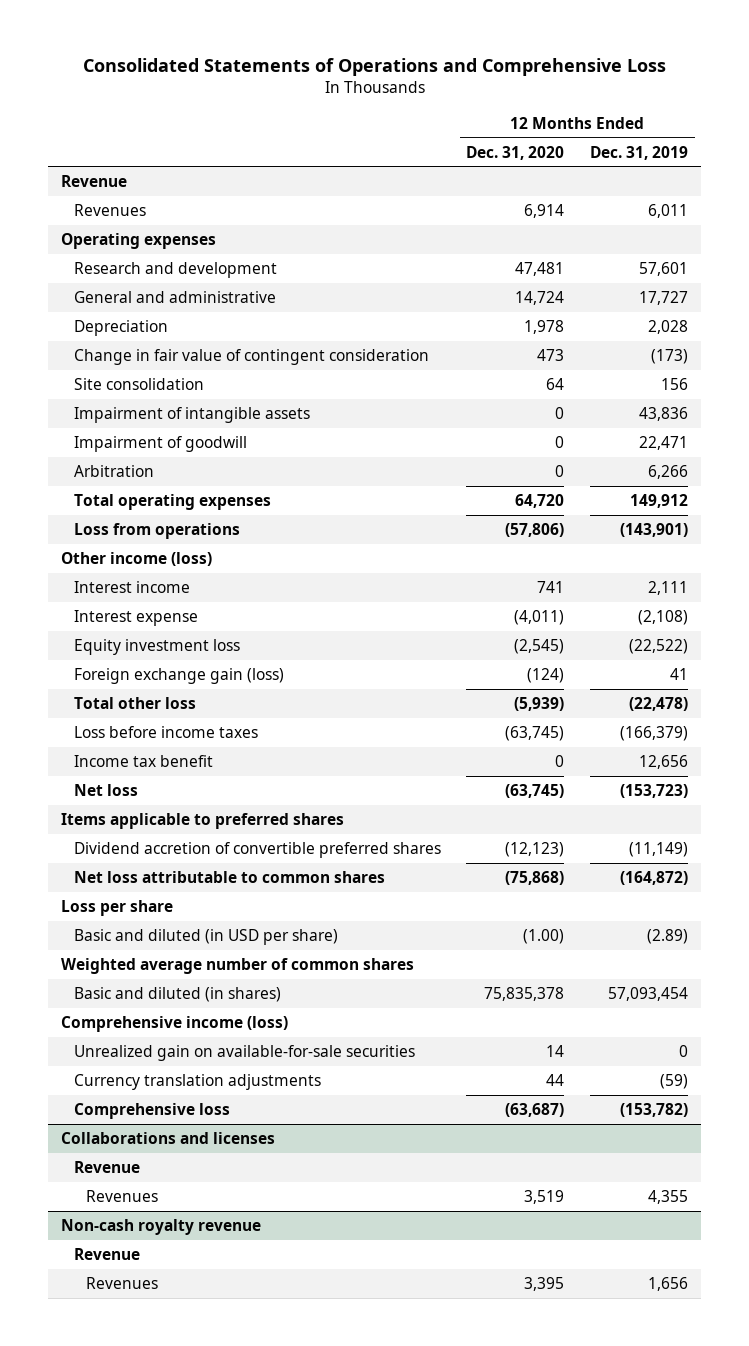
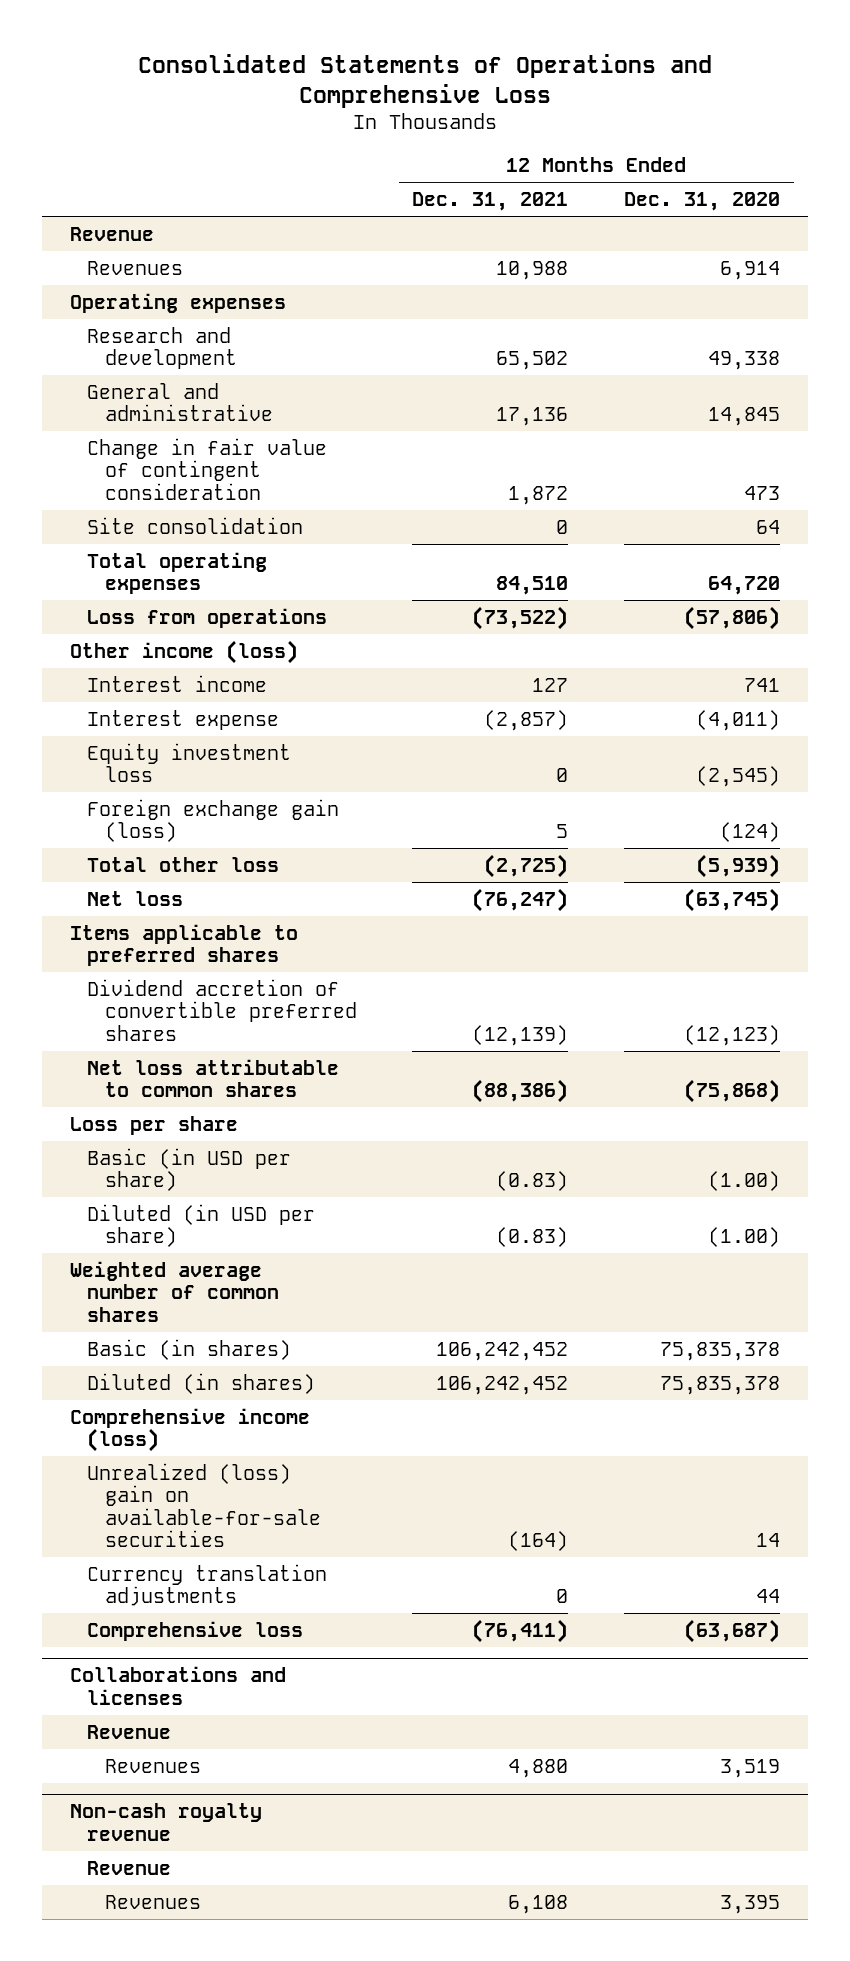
- | 12 Months Ended Dec. 31, 2020 | 12 Months Ended Dec. 31, 2019
+ | 12 Months Ended Dec. 31, 2021 | 12 Months Ended Dec. 31, 2020
- Research and development | 47,481 | 57,601
- General and administrative | 14,724 | 17,727
- Depreciation | 1,978 | 2,028
+ Research and development | 65,502 | 49,338
+ General and administrative | 17,136 | 14,845
- Impairment of intangible assets | 0 | 43,836
- Impairment of goodwill | 0 | 22,471
- Arbitration | 0 | 6,266
- Loss before income taxes | (63,745) | (166,379)
- Income tax benefit | 0 | 12,656
- Basic and diluted (in USD per share) | (1.00) | (2.89)
+ Basic (in USD per share) | (0.83) | (1.00)
+ Diluted (in USD per share) | (0.83) | (1.00)
- Basic and diluted (in shares) | 75,835,378 | 57,093,454
+ Basic (in shares) | 106,242,452 | 75,835,378
+ Diluted (in shares) | 106,242,452 | 75,835,378
- Unrealized gain on available-for-sale securities | 14 | 0
+ Unrealized (loss) gain on available-for-sale securities | (164) | 14

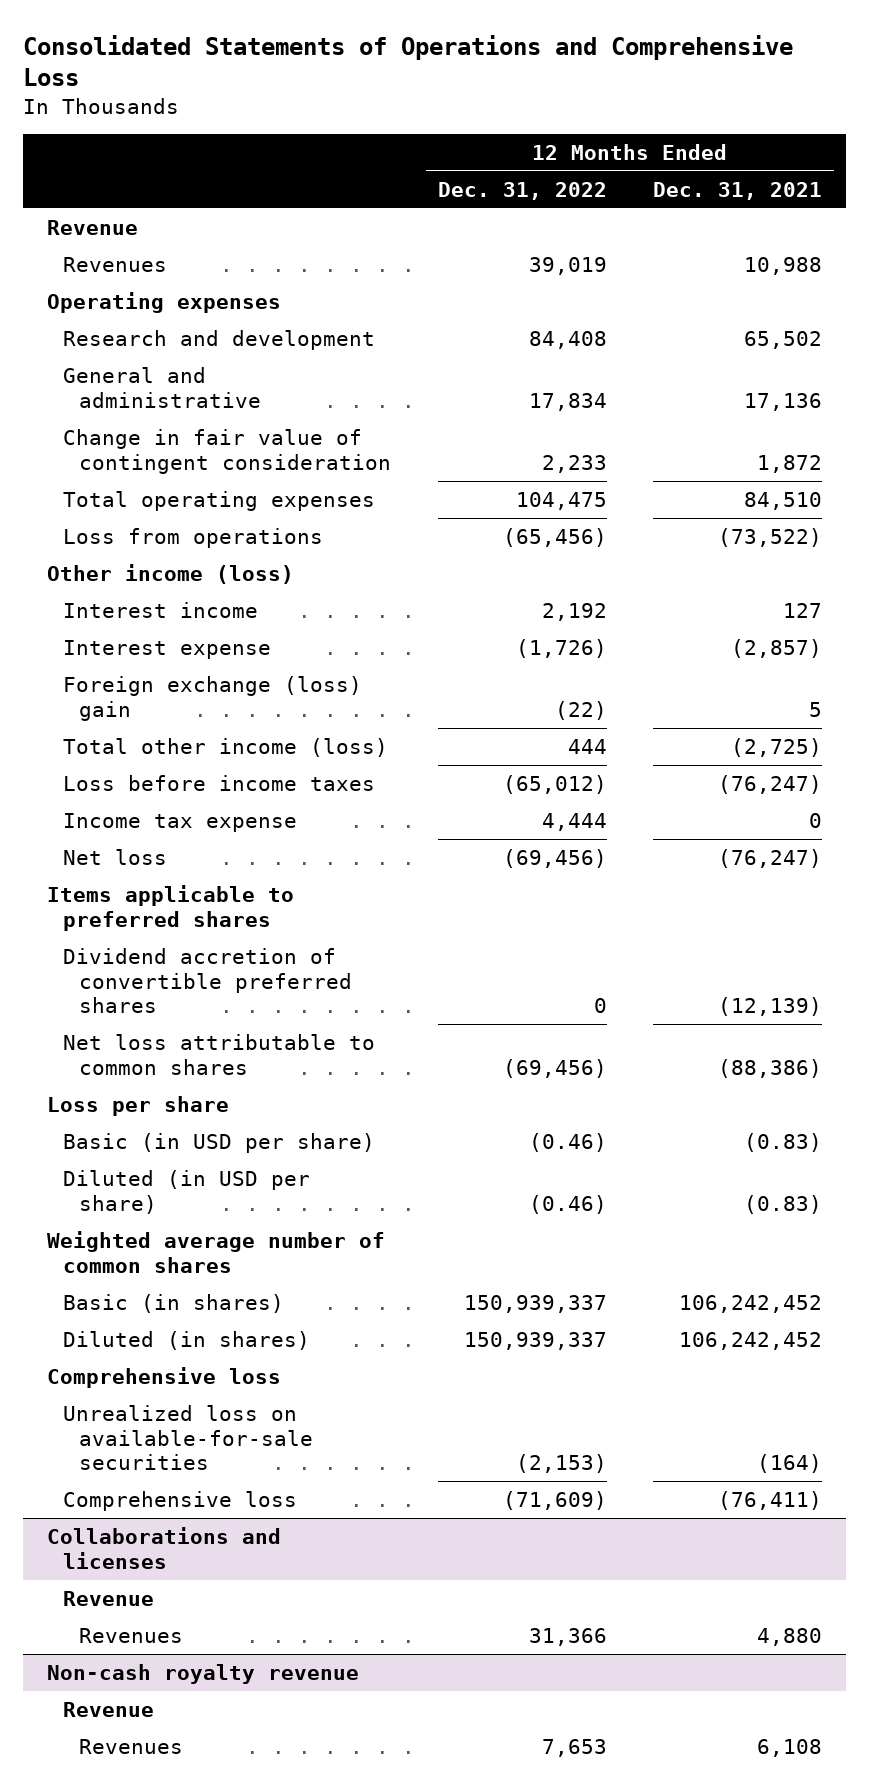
- | 12 Months Ended Dec. 31, 2021 | 12 Months Ended Dec. 31, 2020
+ | 12 Months Ended Dec. 31, 2022 | 12 Months Ended Dec. 31, 2021
- Site consolidation | 0 | 64
- Equity investment loss | 0 | (2,545)
- Foreign exchange gain (loss) | 5 | (124)
- Total other loss | (2,725) | (5,939)
+ Foreign exchange (loss) gain | (22) | 5
+ Total other income (loss) | 444 | (2,725)
+ Loss before income taxes | (65,012) | (76,247)
+ Income tax expense | 4,444 | 0
- Comprehensive income (loss)
- Unrealized (loss) gain on available-for-sale securities | (164) | 14
- Currency translation adjustments | 0 | 44
+ Comprehensive loss
+ Unrealized loss on available-for-sale securities | (2,153) | (164)

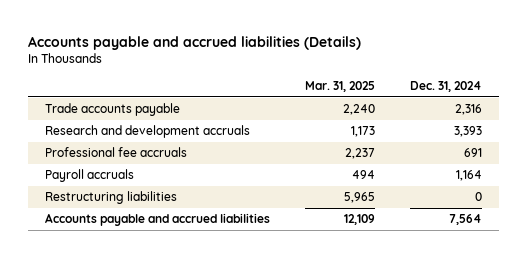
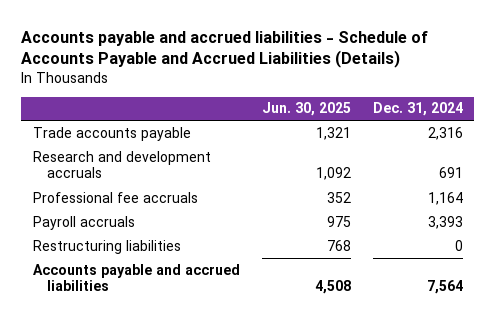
- Accounts payable and accrued liabilities (Details)
+ Accounts payable and accrued liabilities - Schedule of Accounts Payable and Accrued Liabilities (Details)
- | Mar. 31, 2025 | Dec. 31, 2024
+ | Jun. 30, 2025 | Dec. 31, 2024
- Research and development accruals | 1,173 | 3,393
- Professional fee accruals | 2,237 | 691
- Payroll accruals | 494 | 1,164
+ Research and development accruals | 1,092 | 691
+ Professional fee accruals | 352 | 1,164
+ Payroll accruals | 975 | 3,393

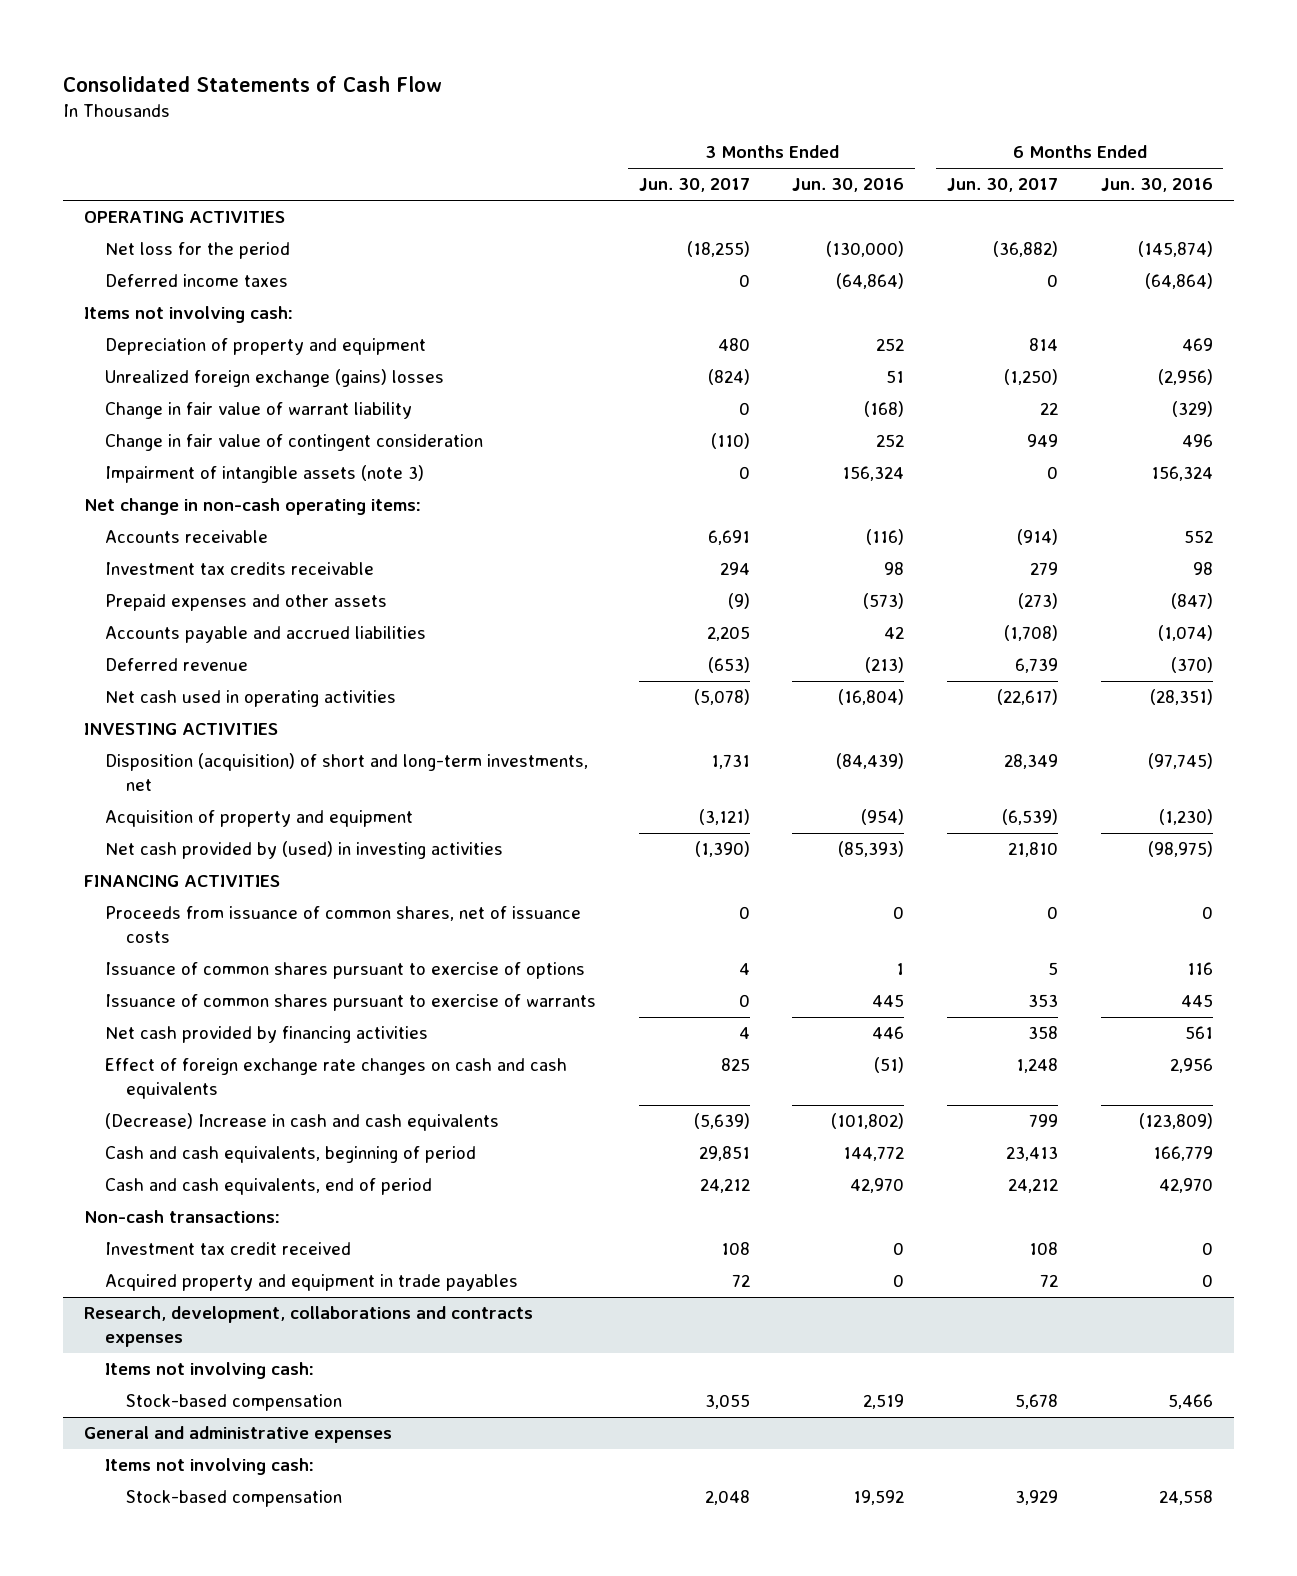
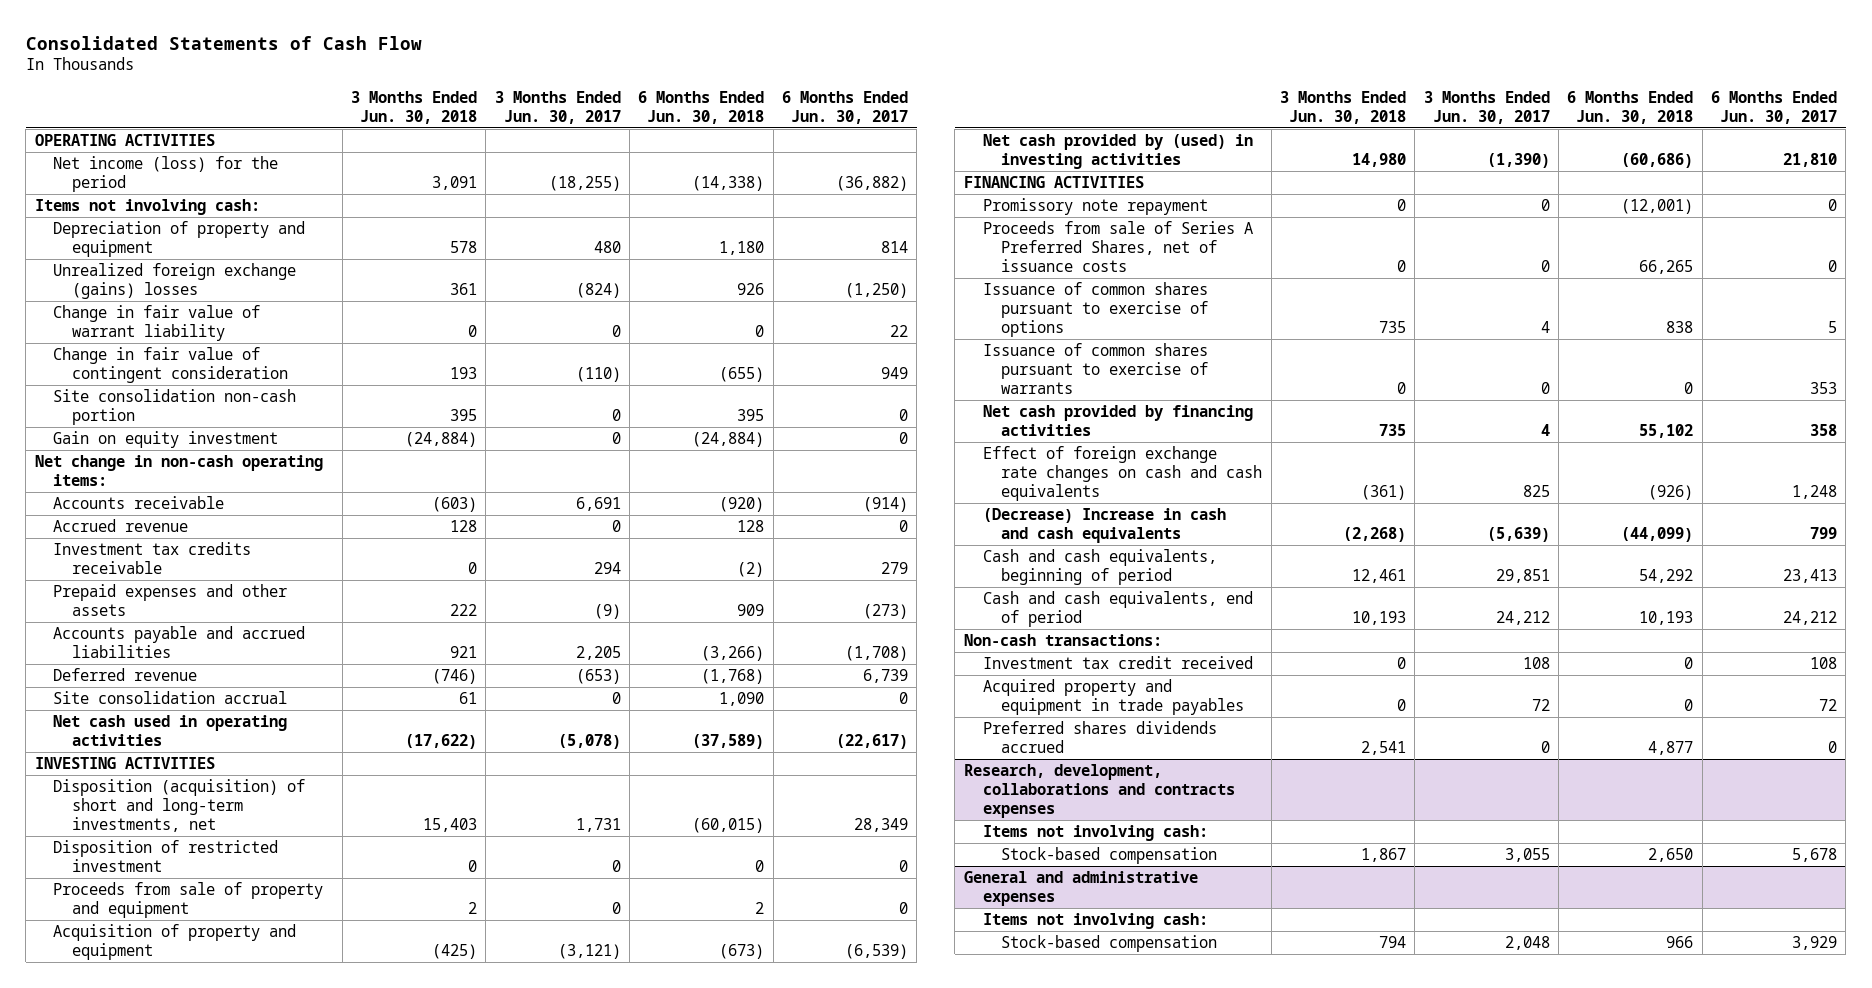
- | 3 Months Ended Jun. 30, 2017 | 3 Months Ended Jun. 30, 2016 | 6 Months Ended Jun. 30, 2017 | 6 Months Ended Jun. 30, 2016
+ | 3 Months Ended Jun. 30, 2018 | 3 Months Ended Jun. 30, 2017 | 6 Months Ended Jun. 30, 2018 | 6 Months Ended Jun. 30, 2017
- Net loss for the period | (18,255) | (130,000) | (36,882) | (145,874)
- Deferred income taxes | 0 | (64,864) | 0 | (64,864)
+ Net income (loss) for the period | 3,091 | (18,255) | (14,338) | (36,882)
- Impairment of intangible assets (note 3) | 0 | 156,324 | 0 | 156,324
+ Site consolidation non-cash portion | 395 | 0 | 395 | 0
+ Gain on equity investment | (24,884) | 0 | (24,884) | 0
+ Accrued revenue | 128 | 0 | 128 | 0
+ Site consolidation accrual | 61 | 0 | 1,090 | 0
+ Disposition of restricted investment | 0 | 0 | 0 | 0
+ Proceeds from sale of property and equipment | 2 | 0 | 2 | 0
- Proceeds from issuance of common shares, net of issuance costs | 0 | 0 | 0 | 0
+ Promissory note repayment | 0 | 0 | (12,001) | 0
+ Proceeds from sale of Series A Preferred Shares, net of issuance costs | 0 | 0 | 66,265 | 0
+ Preferred shares dividends accrued | 2,541 | 0 | 4,877 | 0

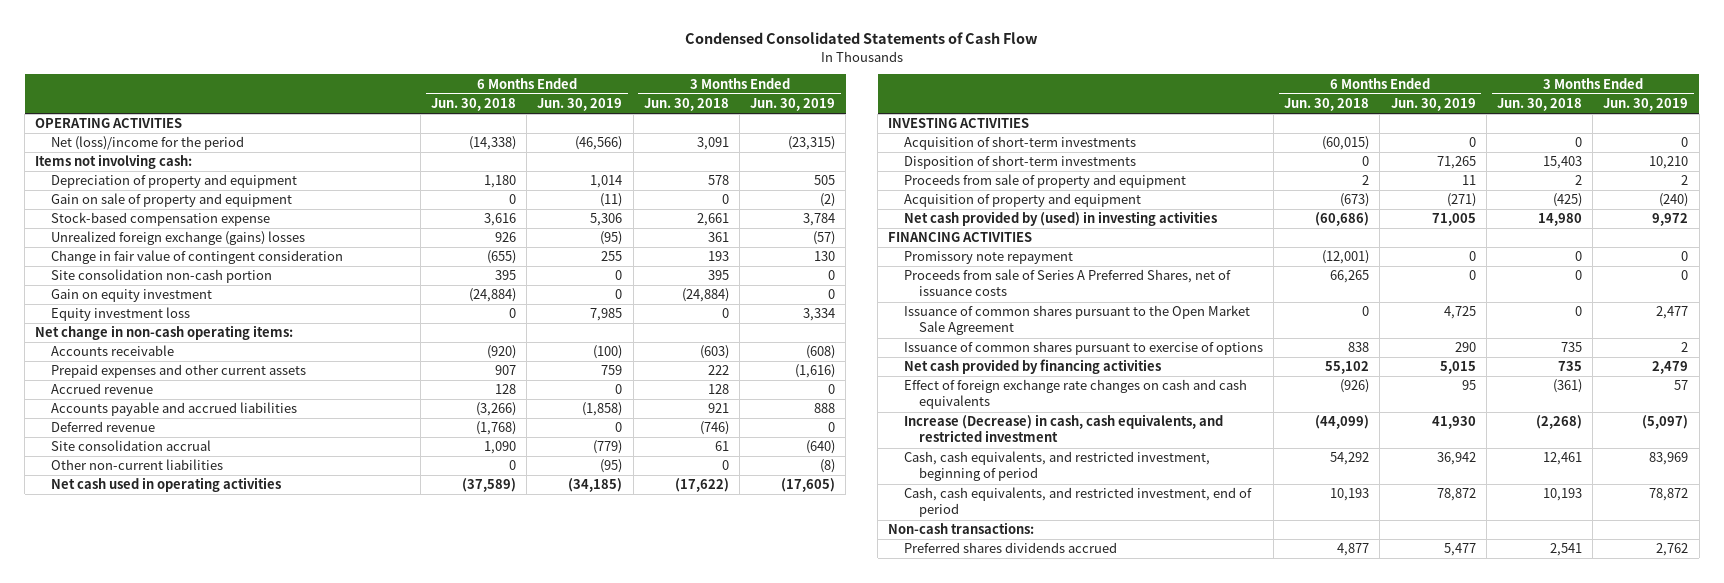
- Consolidated Statements of Cash Flow
+ Condensed Consolidated Statements of Cash Flow
- | 3 Months Ended Jun. 30, 2018 | 3 Months Ended Jun. 30, 2017 | 6 Months Ended Jun. 30, 2018 | 6 Months Ended Jun. 30, 2017
+ | 6 Months Ended Jun. 30, 2018 | 6 Months Ended Jun. 30, 2019 | 3 Months Ended Jun. 30, 2018 | 3 Months Ended Jun. 30, 2019
- Net income (loss) for the period | 3,091 | (18,255) | (14,338) | (36,882)
+ Net (loss)/income for the period | (14,338) | (46,566) | 3,091 | (23,315)
+ Gain on sale of property and equipment | 0 | (11) | 0 | (2)
+ Stock-based compensation expense | 3,616 | 5,306 | 2,661 | 3,784
- Change in fair value of warrant liability | 0 | 0 | 0 | 22
+ Equity investment loss | 0 | 7,985 | 0 | 3,334
+ Prepaid expenses and other current assets | 907 | 759 | 222 | (1,616)
- Investment tax credits receivable | 0 | 294 | (2) | 279
- Prepaid expenses and other assets | 222 | (9) | 909 | (273)
+ Other non-current liabilities | 0 | (95) | 0 | (8)
- Disposition (acquisition) of short and long-term investments, net | 15,403 | 1,731 | (60,015) | 28,349
- Disposition of restricted investment | 0 | 0 | 0 | 0
+ Acquisition of short-term investments | (60,015) | 0 | 0 | 0
+ Disposition of short-term investments | 0 | 71,265 | 15,403 | 10,210
+ Issuance of common shares pursuant to the Open Market Sale Agreement | 0 | 4,725 | 0 | 2,477
- Issuance of common shares pursuant to exercise of warrants | 0 | 0 | 0 | 353
- (Decrease) Increase in cash and cash equivalents | (2,268) | (5,639) | (44,099) | 799
- Cash and cash equivalents, beginning of period | 12,461 | 29,851 | 54,292 | 23,413
- Cash and cash equivalents, end of period | 10,193 | 24,212 | 10,193 | 24,212
+ Increase (Decrease) in cash, cash equivalents, and restricted investment | (44,099) | 41,930 | (2,268) | (5,097)
+ Cash, cash equivalents, and restricted investment, beginning of period | 54,292 | 36,942 | 12,461 | 83,969
+ Cash, cash equivalents, and restricted investment, end of period | 10,193 | 78,872 | 10,193 | 78,872
- Investment tax credit received | 0 | 108 | 0 | 108
- Acquired property and equipment in trade payables | 0 | 72 | 0 | 72
- Research, development, collaborations and contracts expenses
- Items not involving cash:
- Stock-based compensation | 1,867 | 3,055 | 2,650 | 5,678
- General and administrative expenses
- Items not involving cash:
- Stock-based compensation | 794 | 2,048 | 966 | 3,929

